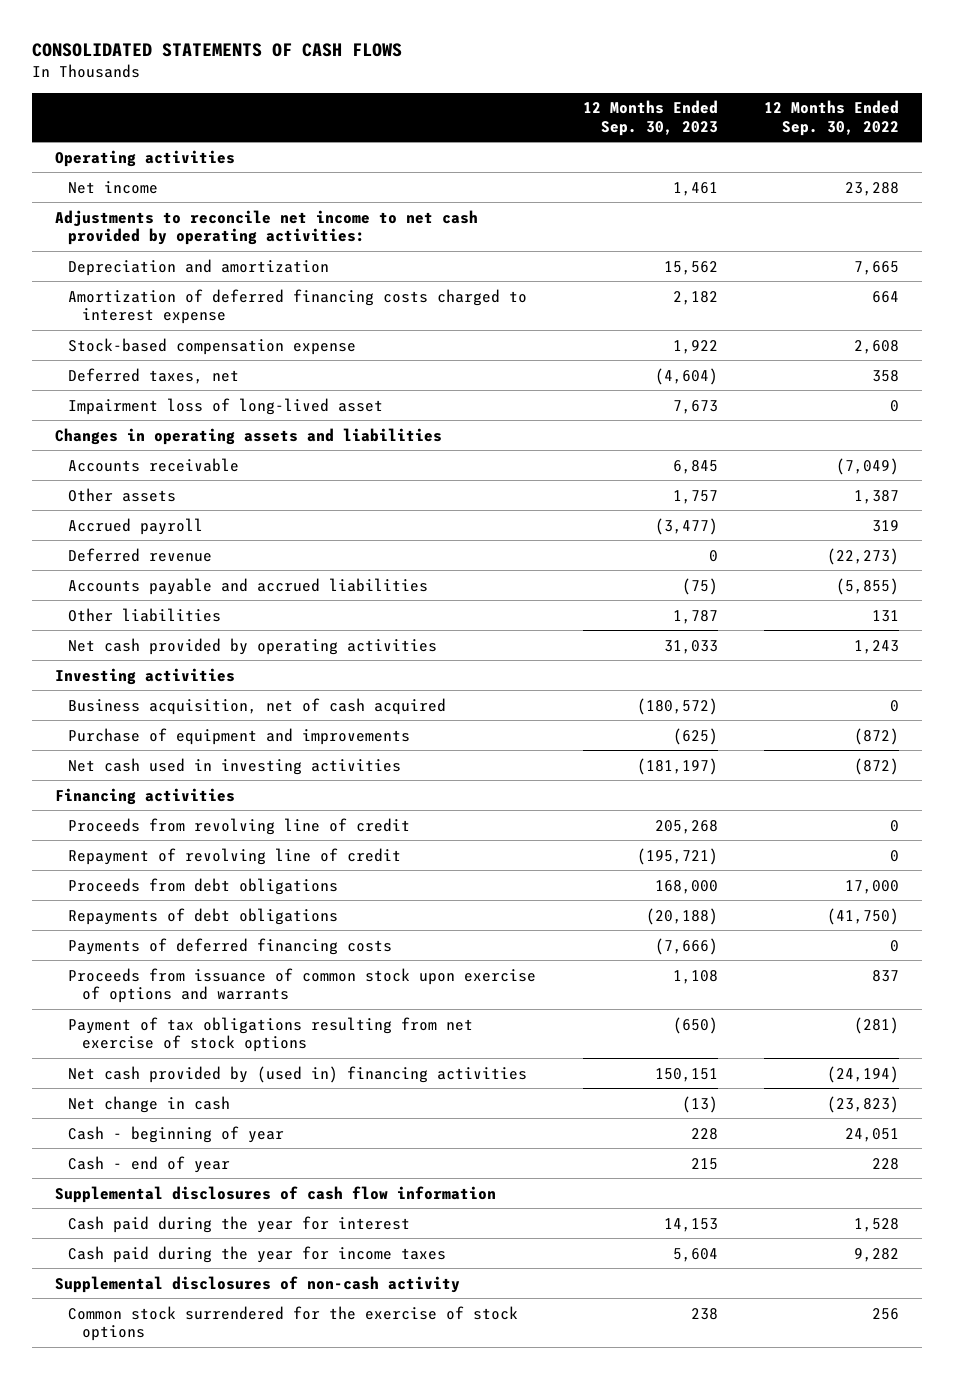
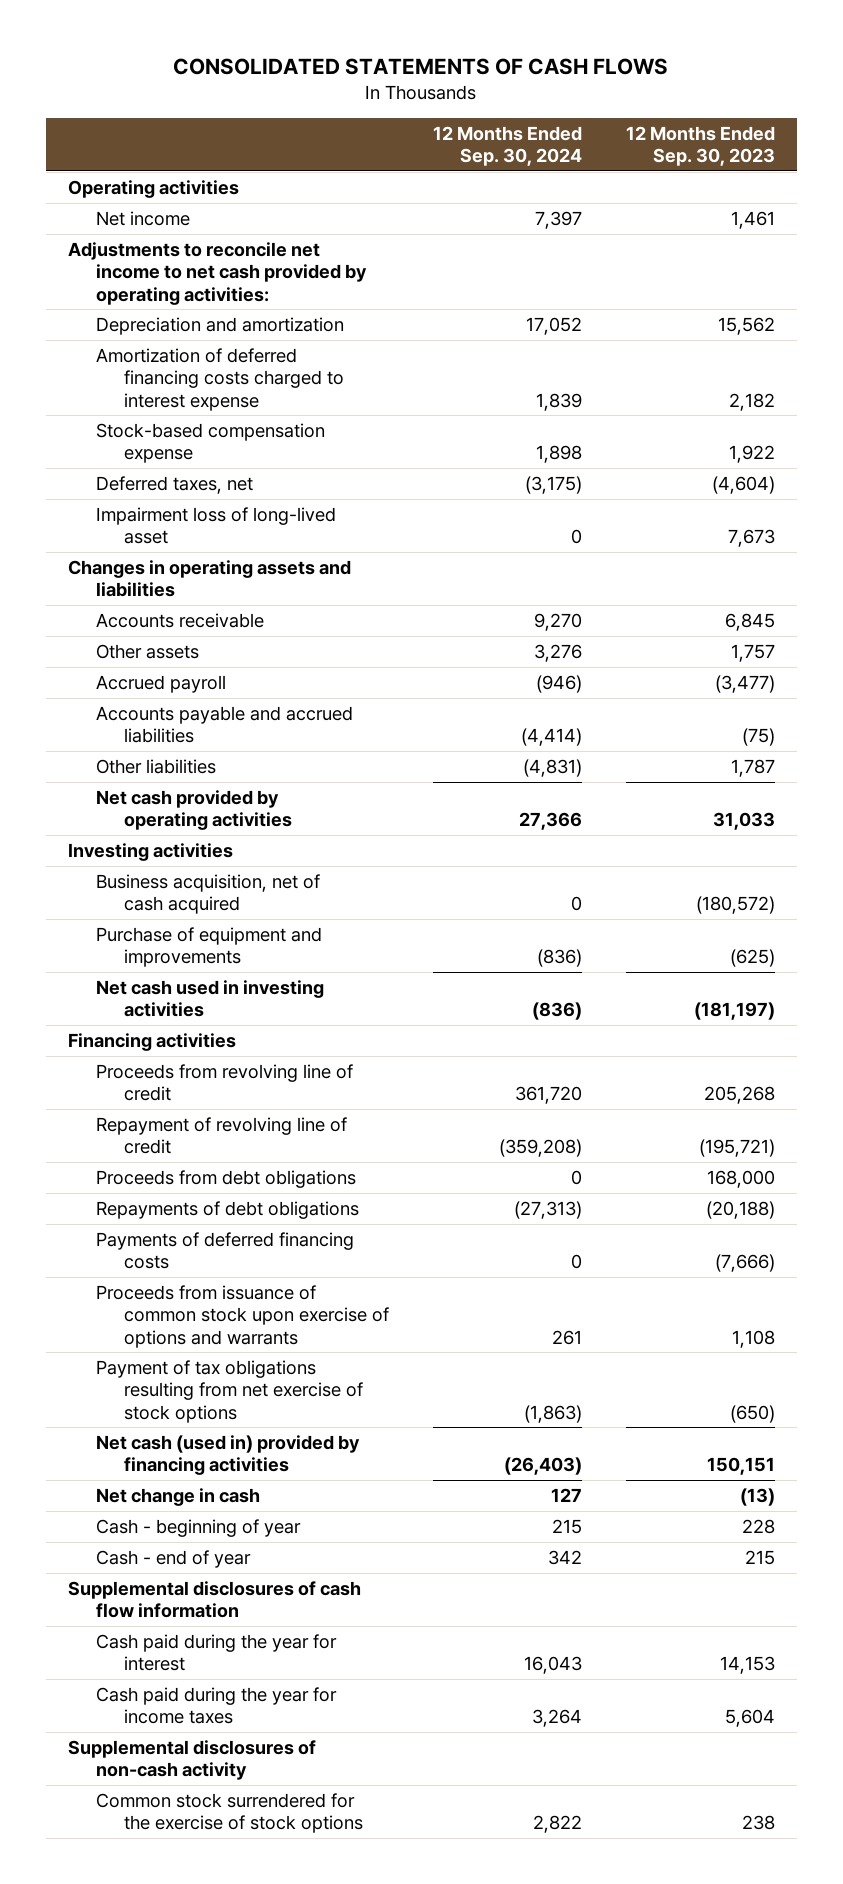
- | 12 Months Ended Sep. 30, 2023 | 12 Months Ended Sep. 30, 2022
+ | 12 Months Ended Sep. 30, 2024 | 12 Months Ended Sep. 30, 2023
- Deferred revenue | 0 | (22,273)
- Net cash provided by (used in) financing activities | 150,151 | (24,194)
+ Net cash (used in) provided by financing activities | (26,403) | 150,151

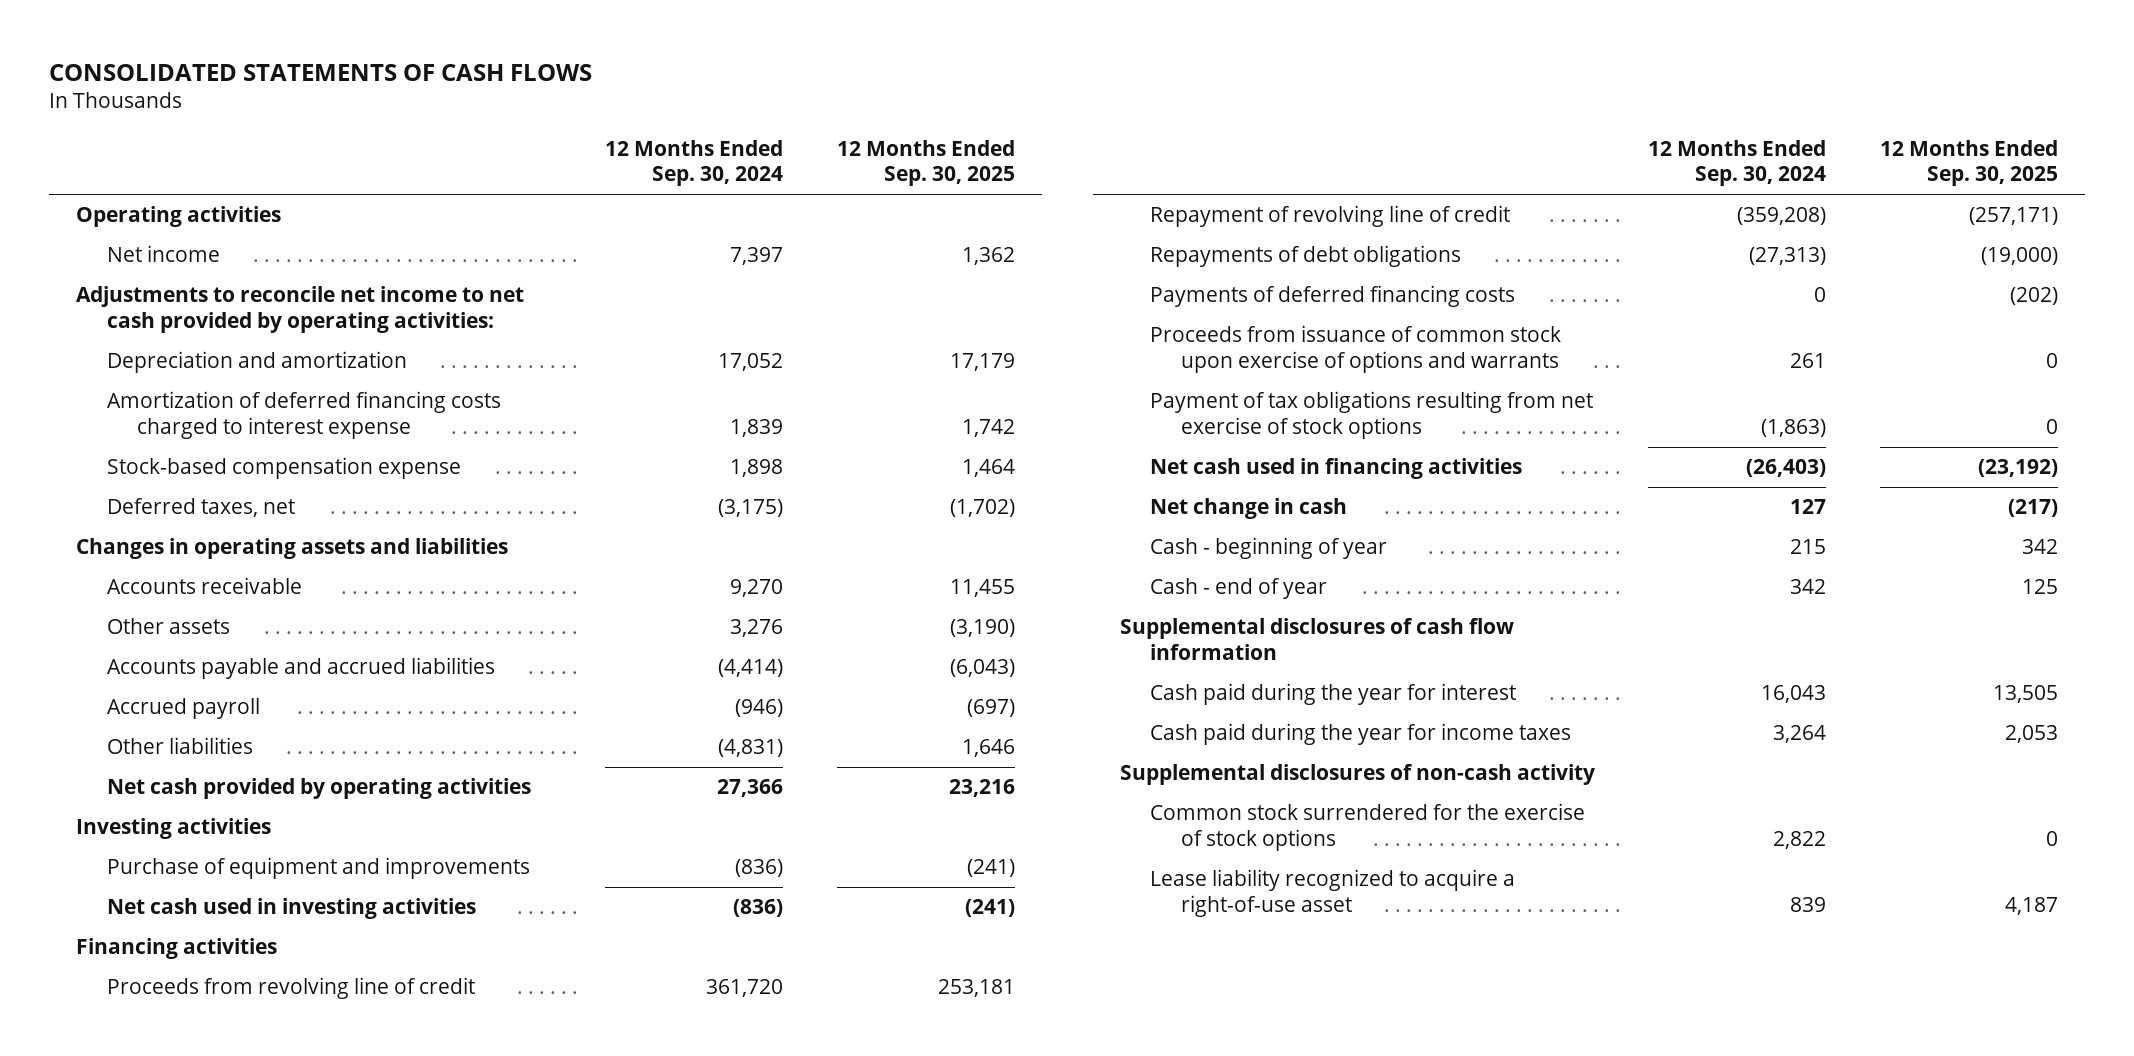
- | 12 Months Ended Sep. 30, 2024 | 12 Months Ended Sep. 30, 2023
+ | 12 Months Ended Sep. 30, 2024 | 12 Months Ended Sep. 30, 2025
- Impairment loss of long-lived asset | 0 | 7,673
moved down: Accrued payroll | (946) | (697)
- Business acquisition, net of cash acquired | 0 | (180,572)
- Proceeds from debt obligations | 0 | 168,000
- Net cash (used in) provided by financing activities | (26,403) | 150,151
+ Net cash used in financing activities | (26,403) | (23,192)
+ Lease liability recognized to acquire a right-of-use asset | 839 | 4,187

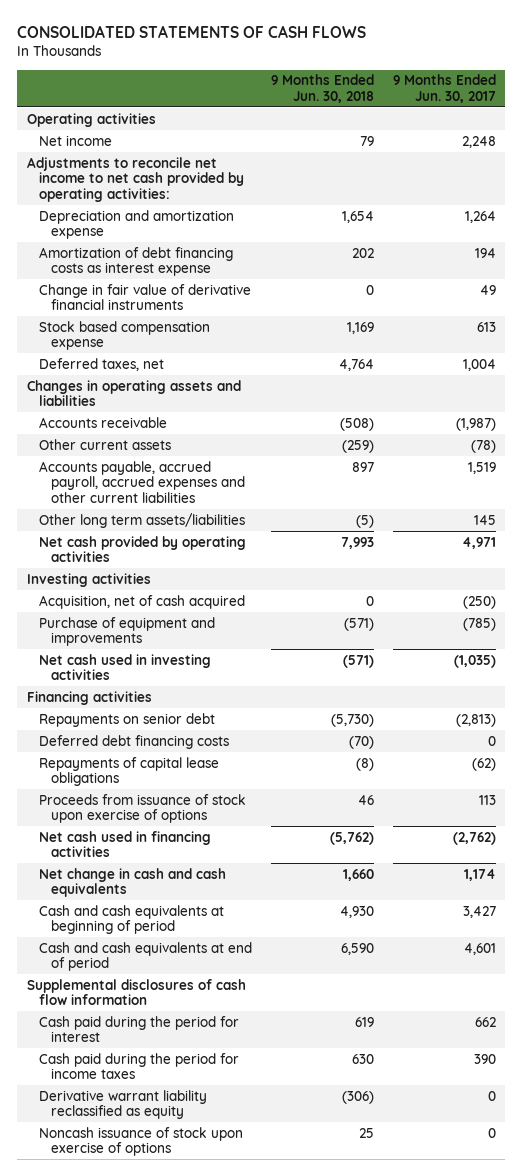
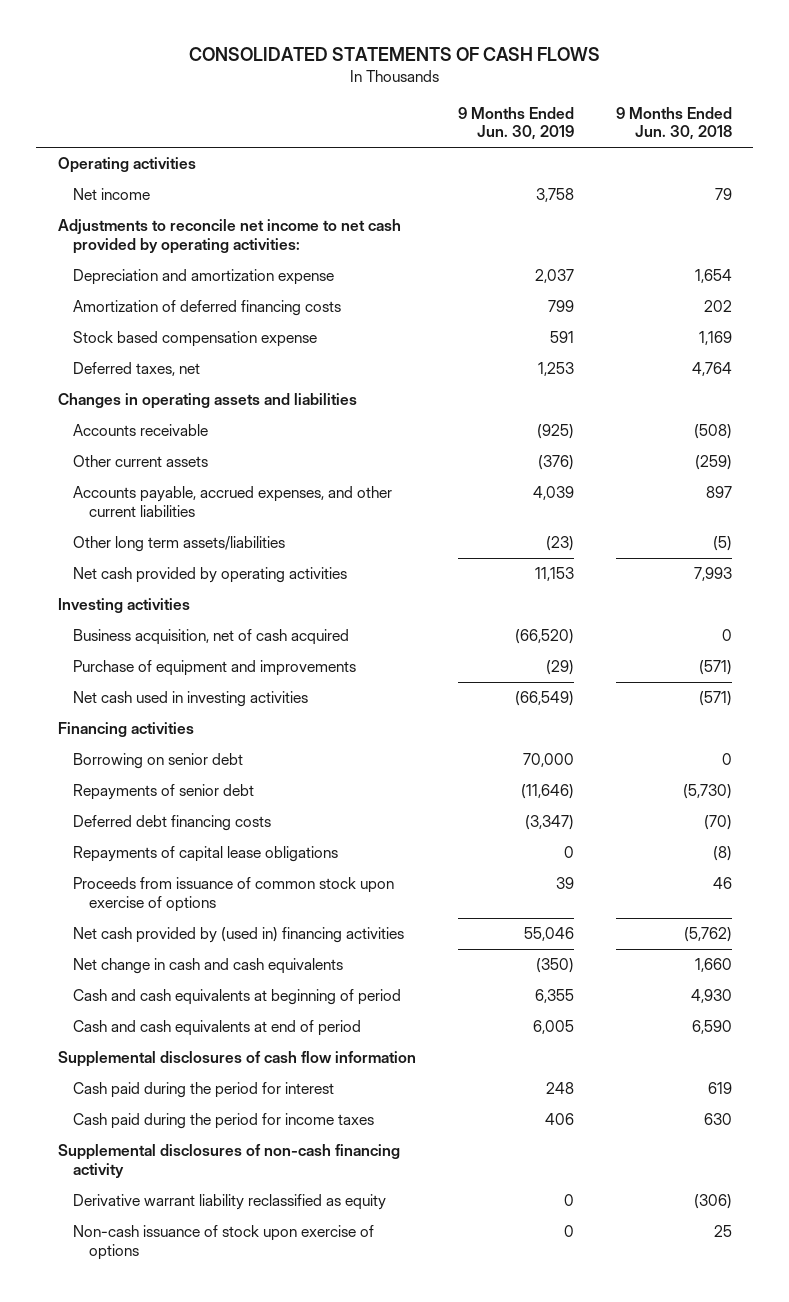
- | 9 Months Ended Jun. 30, 2018 | 9 Months Ended Jun. 30, 2017
+ | 9 Months Ended Jun. 30, 2019 | 9 Months Ended Jun. 30, 2018
- Amortization of debt financing costs as interest expense | 202 | 194
- Change in fair value of derivative financial instruments | 0 | 49
+ Amortization of deferred financing costs | 799 | 202
- Accounts payable, accrued payroll, accrued expenses and other current liabilities | 897 | 1,519
+ Accounts payable, accrued expenses, and other current liabilities | 4,039 | 897
- Acquisition, net of cash acquired | 0 | (250)
+ Business acquisition, net of cash acquired | (66,520) | 0
- Repayments on senior debt | (5,730) | (2,813)
+ Borrowing on senior debt | 70,000 | 0
+ Repayments of senior debt | (11,646) | (5,730)
- Proceeds from issuance of stock upon exercise of options | 46 | 113
- Net cash used in financing activities | (5,762) | (2,762)
+ Proceeds from issuance of common stock upon exercise of options | 39 | 46
+ Net cash provided by (used in) financing activities | 55,046 | (5,762)
+ Supplemental disclosures of non-cash financing activity
- Noncash issuance of stock upon exercise of options | 25 | 0
+ Non-cash issuance of stock upon exercise of options | 0 | 25

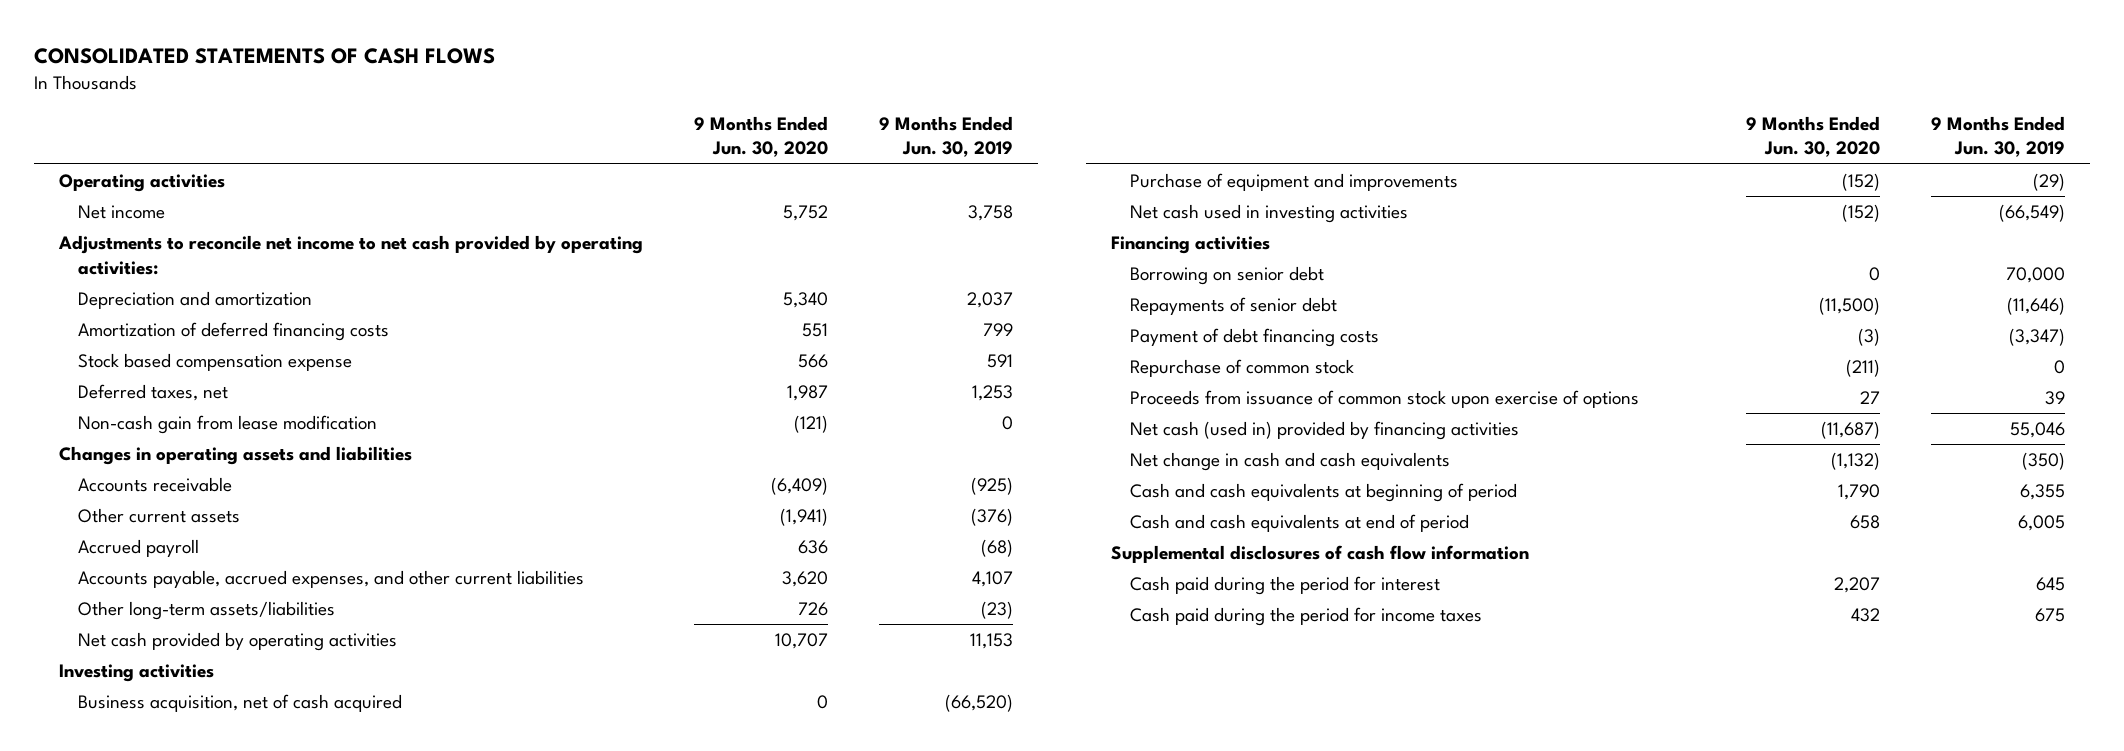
- | 9 Months Ended Jun. 30, 2019 | 9 Months Ended Jun. 30, 2018
+ | 9 Months Ended Jun. 30, 2020 | 9 Months Ended Jun. 30, 2019
- Depreciation and amortization expense | 2,037 | 1,654
+ Depreciation and amortization | 5,340 | 2,037
+ Non-cash gain from lease modification | (121) | 0
- Accounts payable, accrued expenses, and other current liabilities | 4,039 | 897
- Other long term assets/liabilities | (23) | (5)
+ Accrued payroll | 636 | (68)
+ Accounts payable, accrued expenses, and other current liabilities | 3,620 | 4,107
+ Other long-term assets/liabilities | 726 | (23)
- Deferred debt financing costs | (3,347) | (70)
- Repayments of capital lease obligations | 0 | (8)
+ Payment of debt financing costs | (3) | (3,347)
+ Repurchase of common stock | (211) | 0
- Net cash provided by (used in) financing activities | 55,046 | (5,762)
+ Net cash (used in) provided by financing activities | (11,687) | 55,046
- Cash paid during the period for interest | 248 | 619
- Cash paid during the period for income taxes | 406 | 630
- Supplemental disclosures of non-cash financing activity
- Derivative warrant liability reclassified as equity | 0 | (306)
- Non-cash issuance of stock upon exercise of options | 0 | 25
+ Cash paid during the period for interest | 2,207 | 645
+ Cash paid during the period for income taxes | 432 | 675

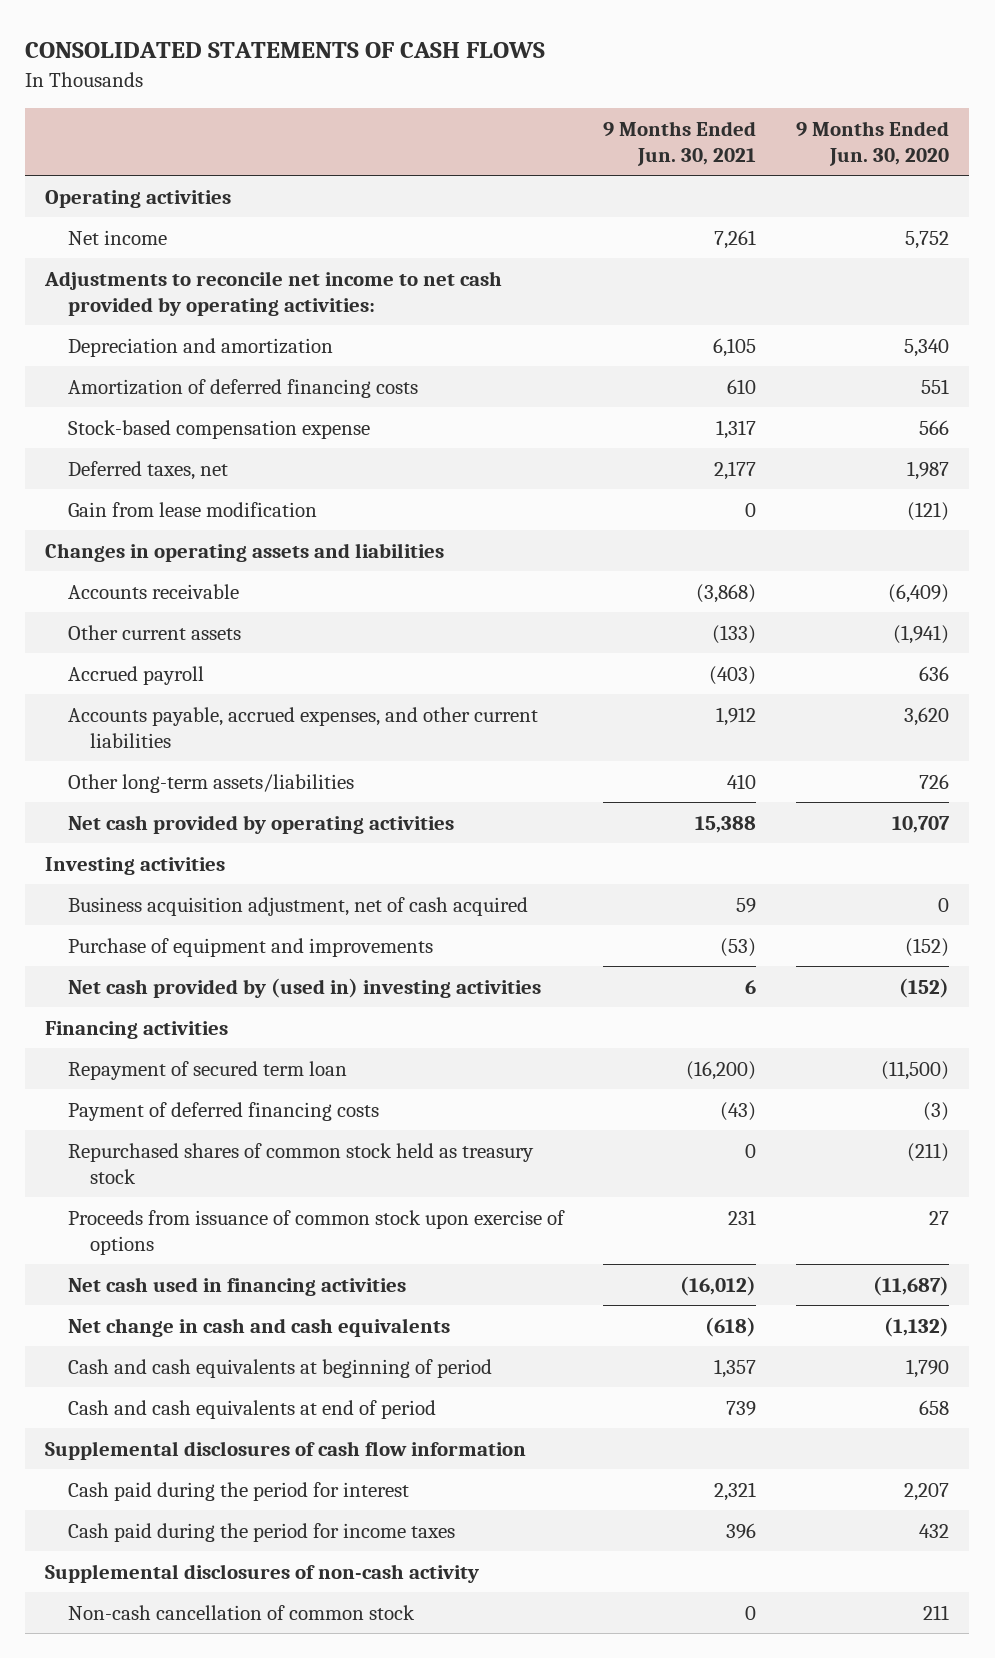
- | 9 Months Ended Jun. 30, 2020 | 9 Months Ended Jun. 30, 2019
+ | 9 Months Ended Jun. 30, 2021 | 9 Months Ended Jun. 30, 2020
- Stock based compensation expense | 566 | 591
+ Stock-based compensation expense | 1,317 | 566
- Non-cash gain from lease modification | (121) | 0
+ Gain from lease modification | 0 | (121)
- Business acquisition, net of cash acquired | 0 | (66,520)
+ Business acquisition adjustment, net of cash acquired | 59 | 0
- Net cash used in investing activities | (152) | (66,549)
+ Net cash provided by (used in) investing activities | 6 | (152)
- Borrowing on senior debt | 0 | 70,000
- Repayments of senior debt | (11,500) | (11,646)
- Payment of debt financing costs | (3) | (3,347)
- Repurchase of common stock | (211) | 0
+ Repayment of secured term loan | (16,200) | (11,500)
+ Payment of deferred financing costs | (43) | (3)
+ Repurchased shares of common stock held as treasury stock | 0 | (211)
- Net cash (used in) provided by financing activities | (11,687) | 55,046
+ Net cash used in financing activities | (16,012) | (11,687)
+ Supplemental disclosures of non-cash activity
+ Non-cash cancellation of common stock | 0 | 211

